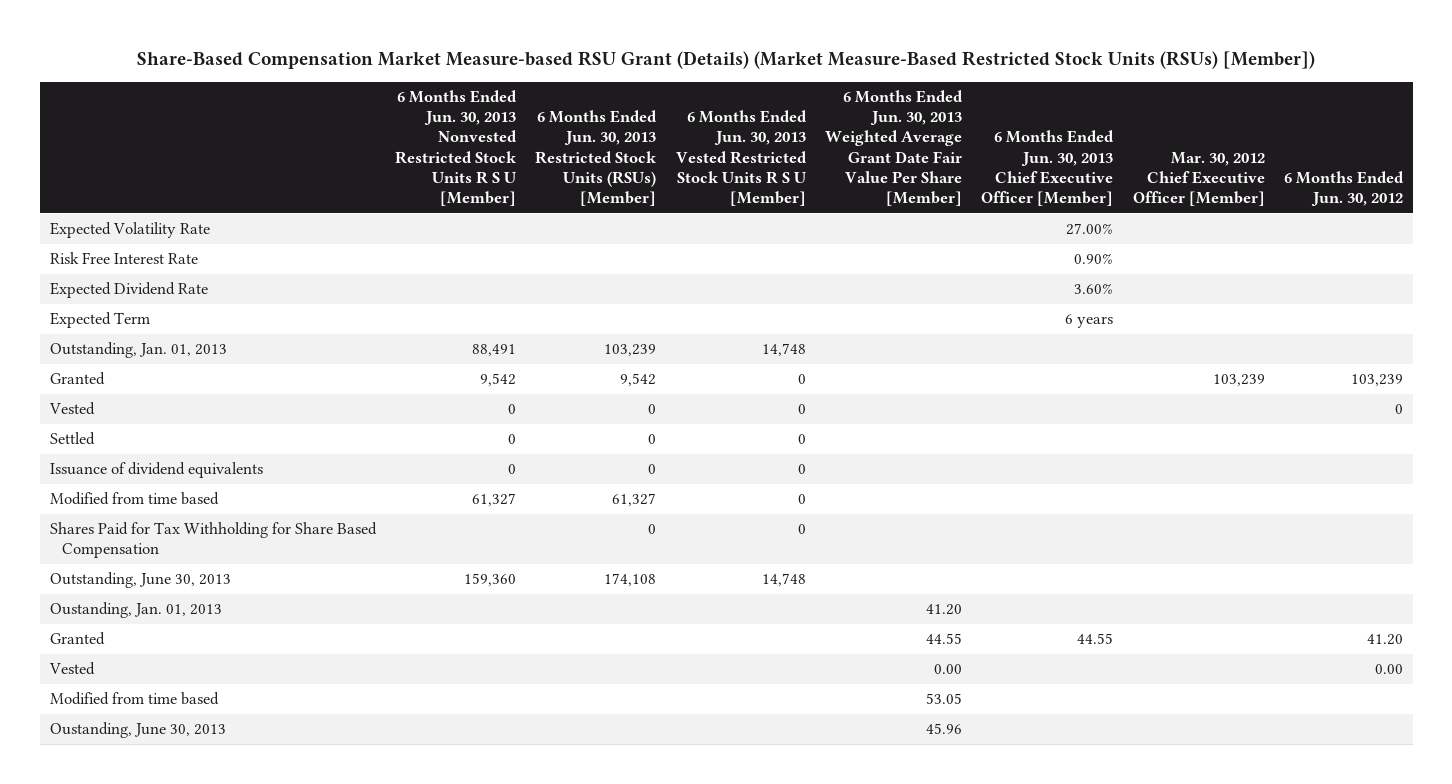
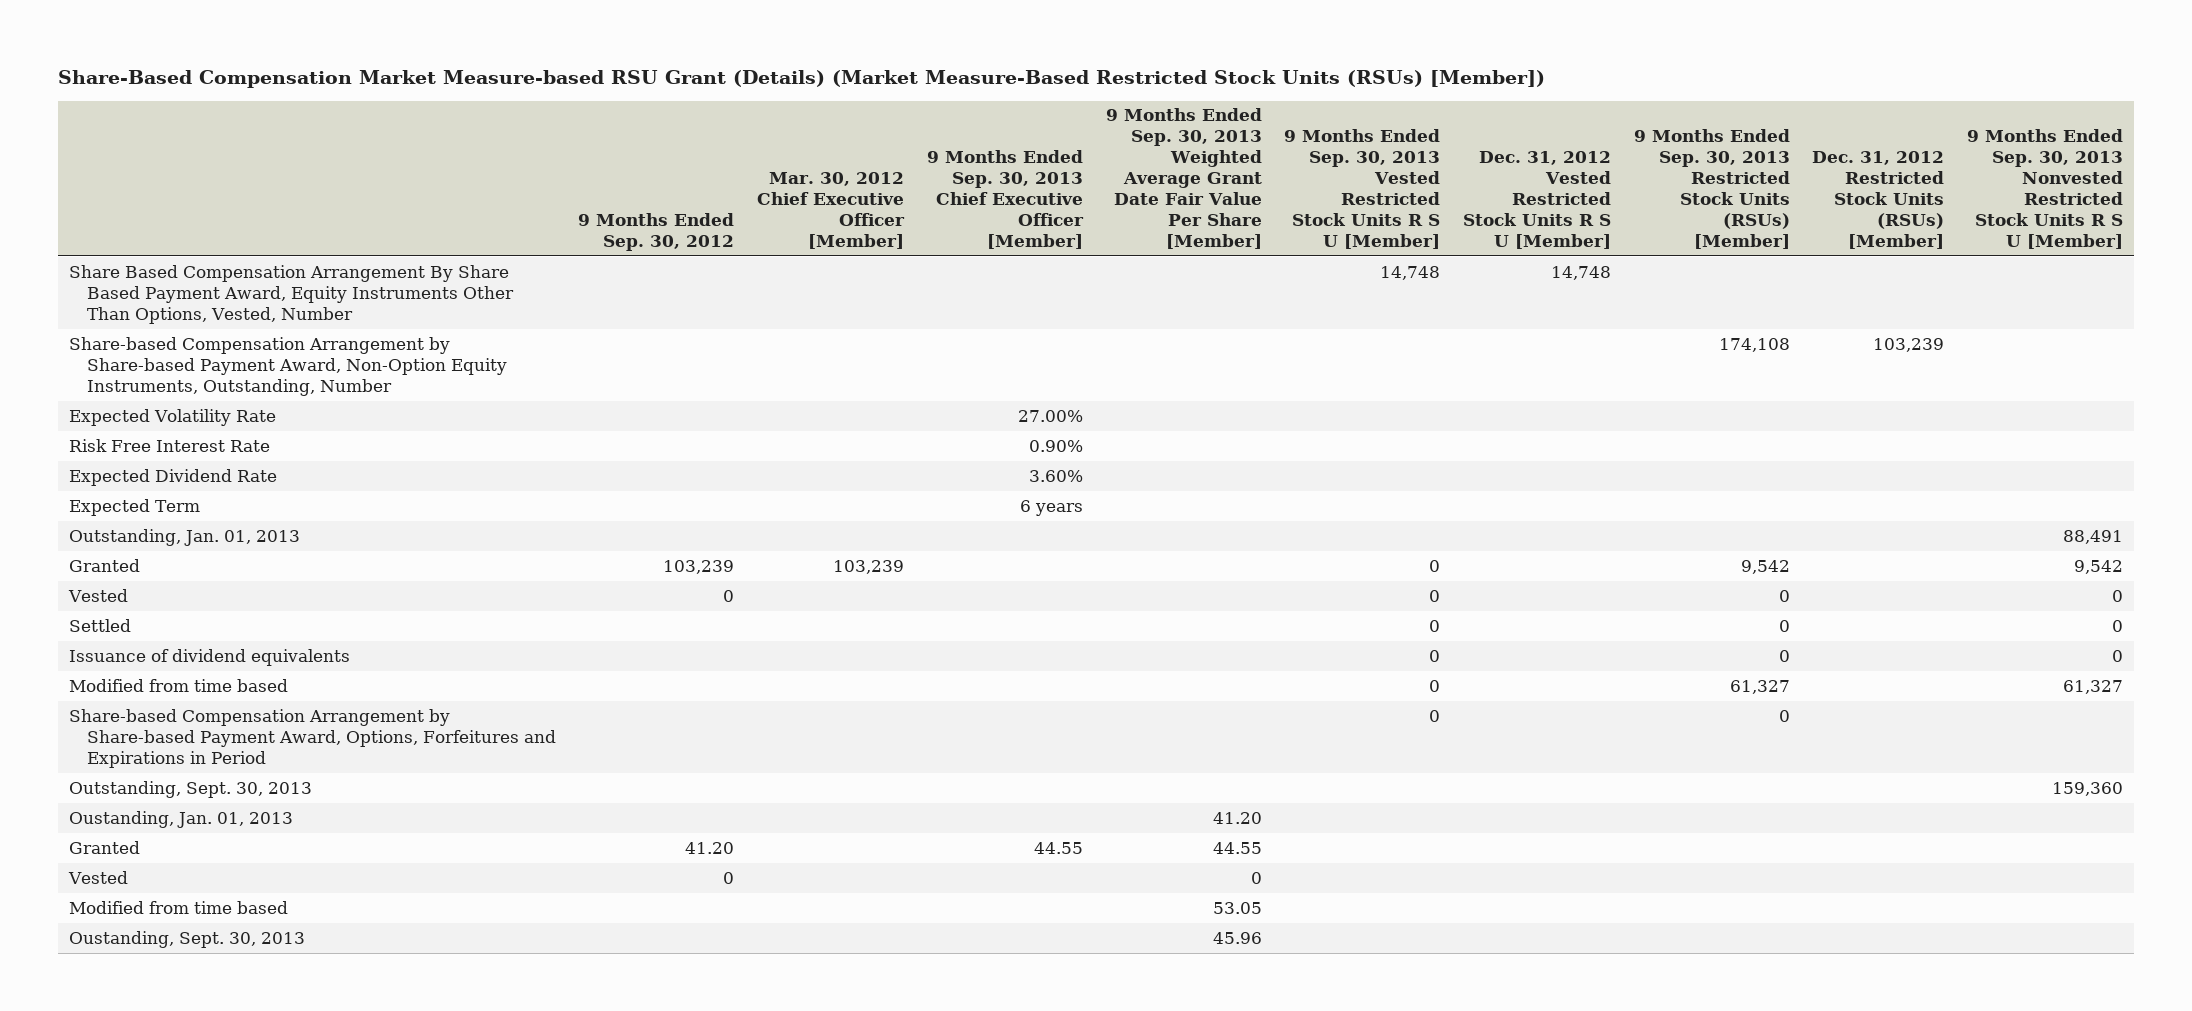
- | 6 Months Ended Jun. 30, 2013 Nonvested Restricted Stock Units R S U [Member] | 6 Months Ended Jun. 30, 2013 Restricted Stock Units (RSUs) [Member] | 6 Months Ended Jun. 30, 2013 Vested Restricted Stock Units R S U [Member] | 6 Months Ended Jun. 30, 2013 Weighted Average Grant Date Fair Value Per Share [Member] | 6 Months Ended Jun. 30, 2013 Chief Executive Officer [Member] | Mar. 30, 2012 Chief Executive Officer [Member] | 6 Months Ended Jun. 30, 2012
+ | 9 Months Ended Sep. 30, 2012 | Mar. 30, 2012 Chief Executive Officer [Member] | 9 Months Ended Sep. 30, 2013 Chief Executive Officer [Member] | 9 Months Ended Sep. 30, 2013 Weighted Average Grant Date Fair Value Per Share [Member] | 9 Months Ended Sep. 30, 2013 Vested Restricted Stock Units R S U [Member] | Dec. 31, 2012 Vested Restricted Stock Units R S U [Member] | 9 Months Ended Sep. 30, 2013 Restricted Stock Units (RSUs) [Member] | Dec. 31, 2012 Restricted Stock Units (RSUs) [Member] | 9 Months Ended Sep. 30, 2013 Nonvested Restricted Stock Units R S U [Member]
+ Share Based Compensation Arrangement By Share Based Payment Award, Equity Instruments Other Than Options, Vested, Number | | | | | 14,748 | 14,748 | | |
+ Share-based Compensation Arrangement by Share-based Payment Award, Non-Option Equity Instruments, Outstanding, Number | | | | | | | 174,108 | 103,239 |
- Shares Paid for Tax Withholding for Share Based Compensation | | 0 | 0 | | | |
- Outstanding, June 30, 2013 | 159,360 | 174,108 | 14,748 | | | |
+ Share-based Compensation Arrangement by Share-based Payment Award, Options, Forfeitures and Expirations in Period | | | | | 0 | | 0 | |
+ Outstanding, Sept. 30, 2013 | | | | | | | | | 159,360
- Oustanding, June 30, 2013 | | | | 45.96 | | |
+ Oustanding, Sept. 30, 2013 | | | | 45.96 | | | | |

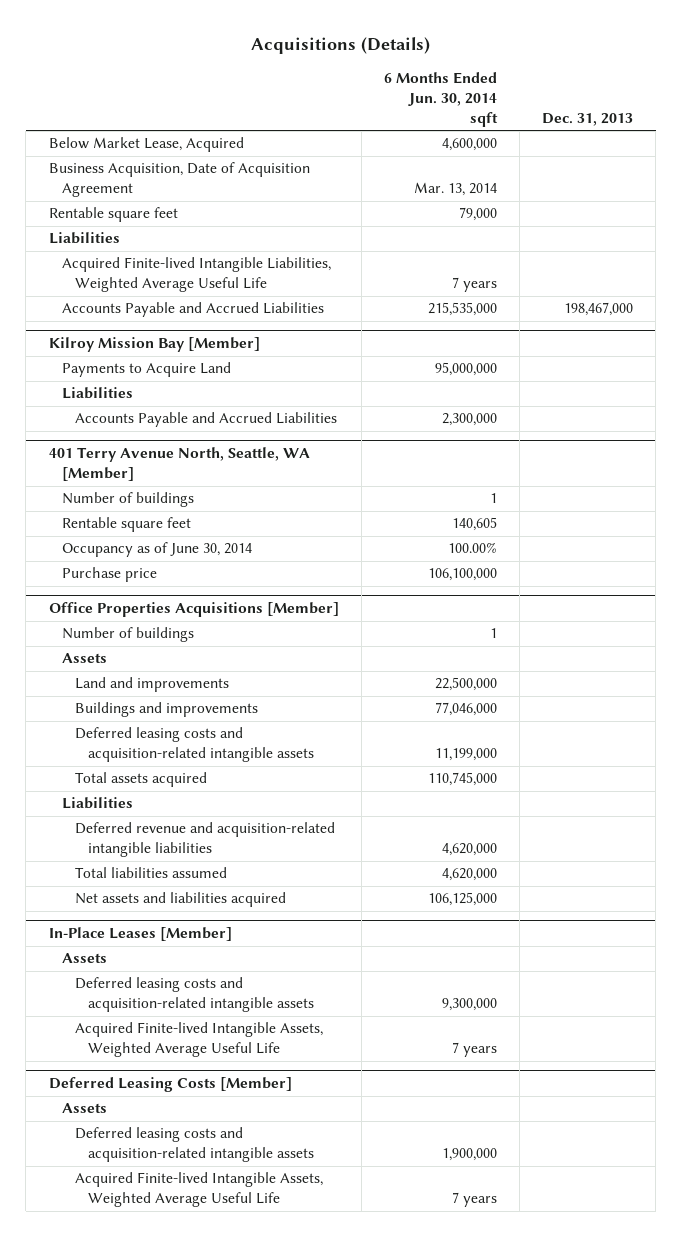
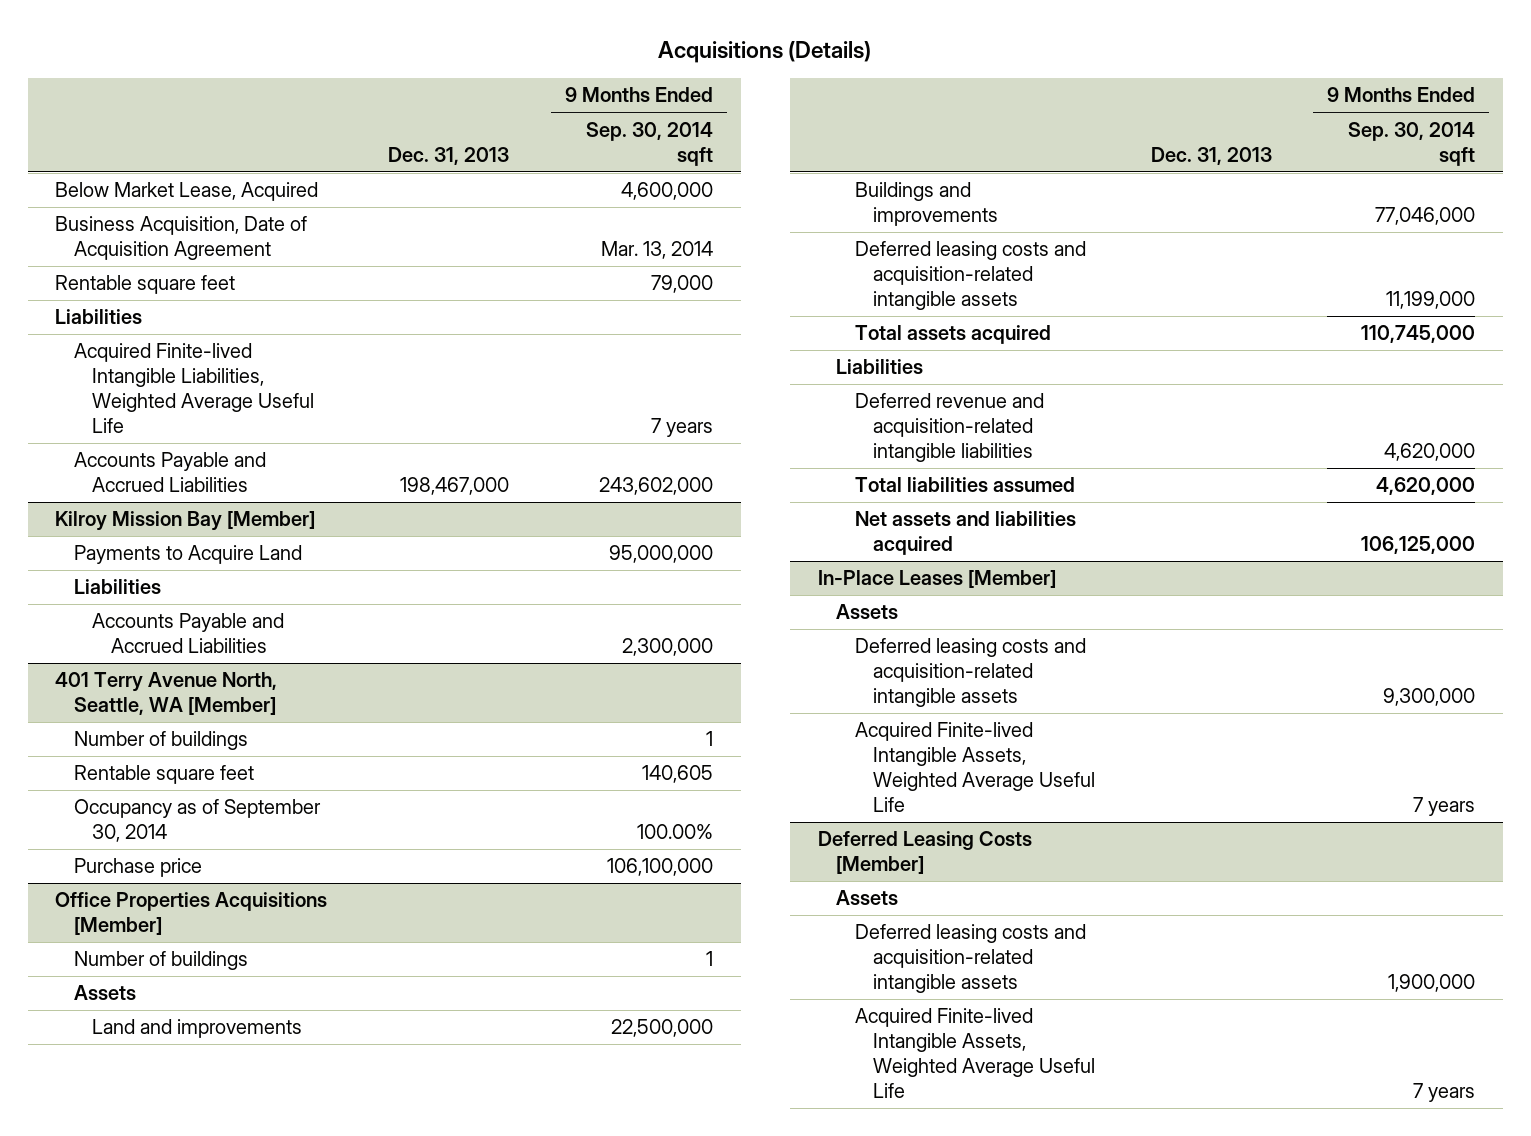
- | 6 Months Ended Jun. 30, 2014 sqft | Dec. 31, 2013
+ | Dec. 31, 2013 | 9 Months Ended Sep. 30, 2014 sqft
@ 401 Terry Avenue North, Seattle, WA [Member]
- Occupancy as of June 30, 2014 | 100.00% |
+ Occupancy as of September 30, 2014 | | 100.00%

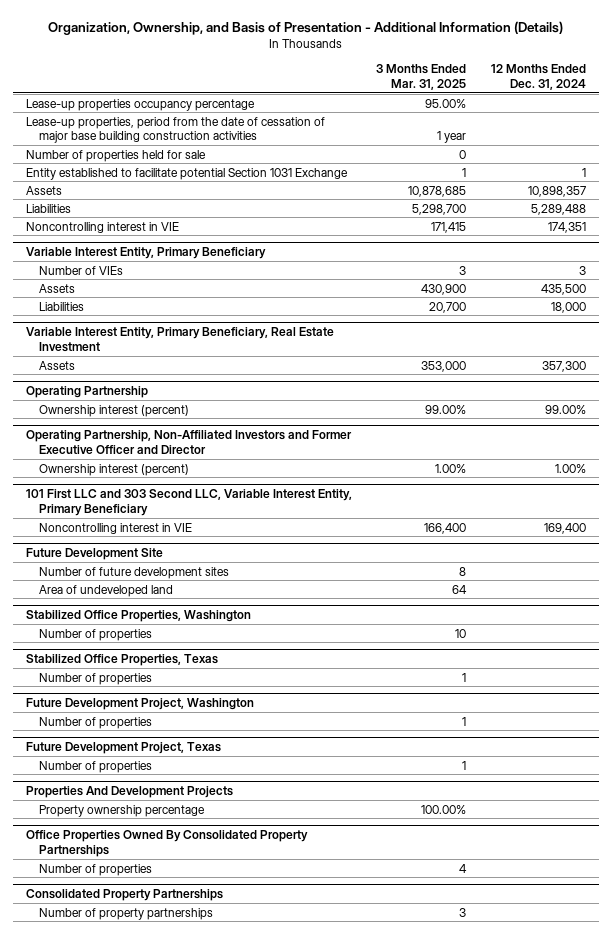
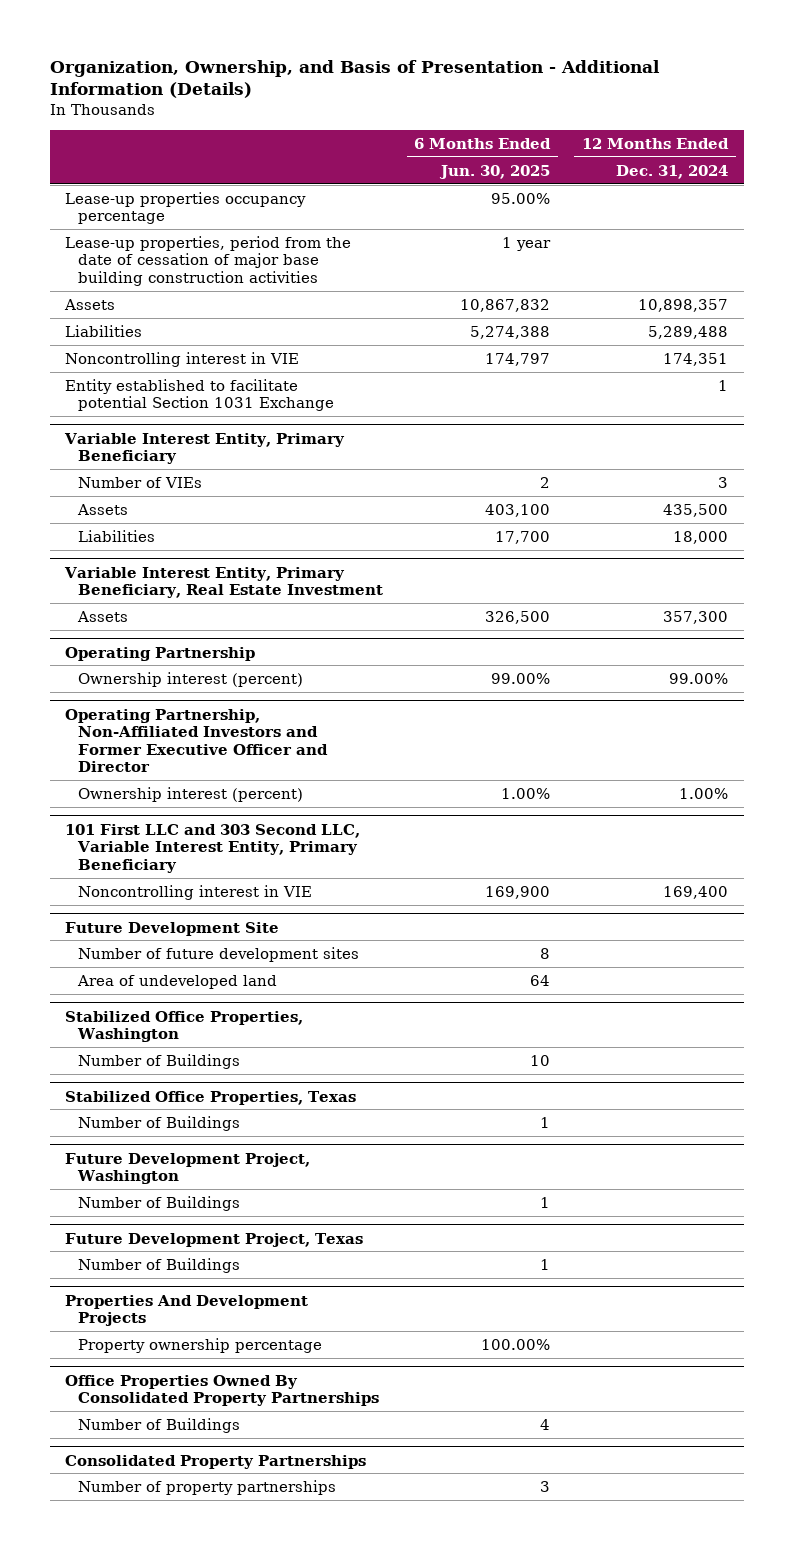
- | 3 Months Ended Mar. 31, 2025 | 12 Months Ended Dec. 31, 2024
+ | 6 Months Ended Jun. 30, 2025 | 12 Months Ended Dec. 31, 2024
- Number of properties held for sale | 0 |
moved down: Entity established to facilitate potential Section 1031 Exchange | | 1
@ Stabilized Office Properties, Washington
- Number of properties | 10 |
+ Number of Buildings | 10 |
@ Stabilized Office Properties, Texas
- Number of properties | 1 |
+ Number of Buildings | 1 |
@ Future Development Project, Washington
- Number of properties | 1 |
+ Number of Buildings | 1 |
@ Future Development Project, Texas
- Number of properties | 1 |
+ Number of Buildings | 1 |
@ Office Properties Owned By Consolidated Property Partnerships
- Number of properties | 4 |
+ Number of Buildings | 4 |

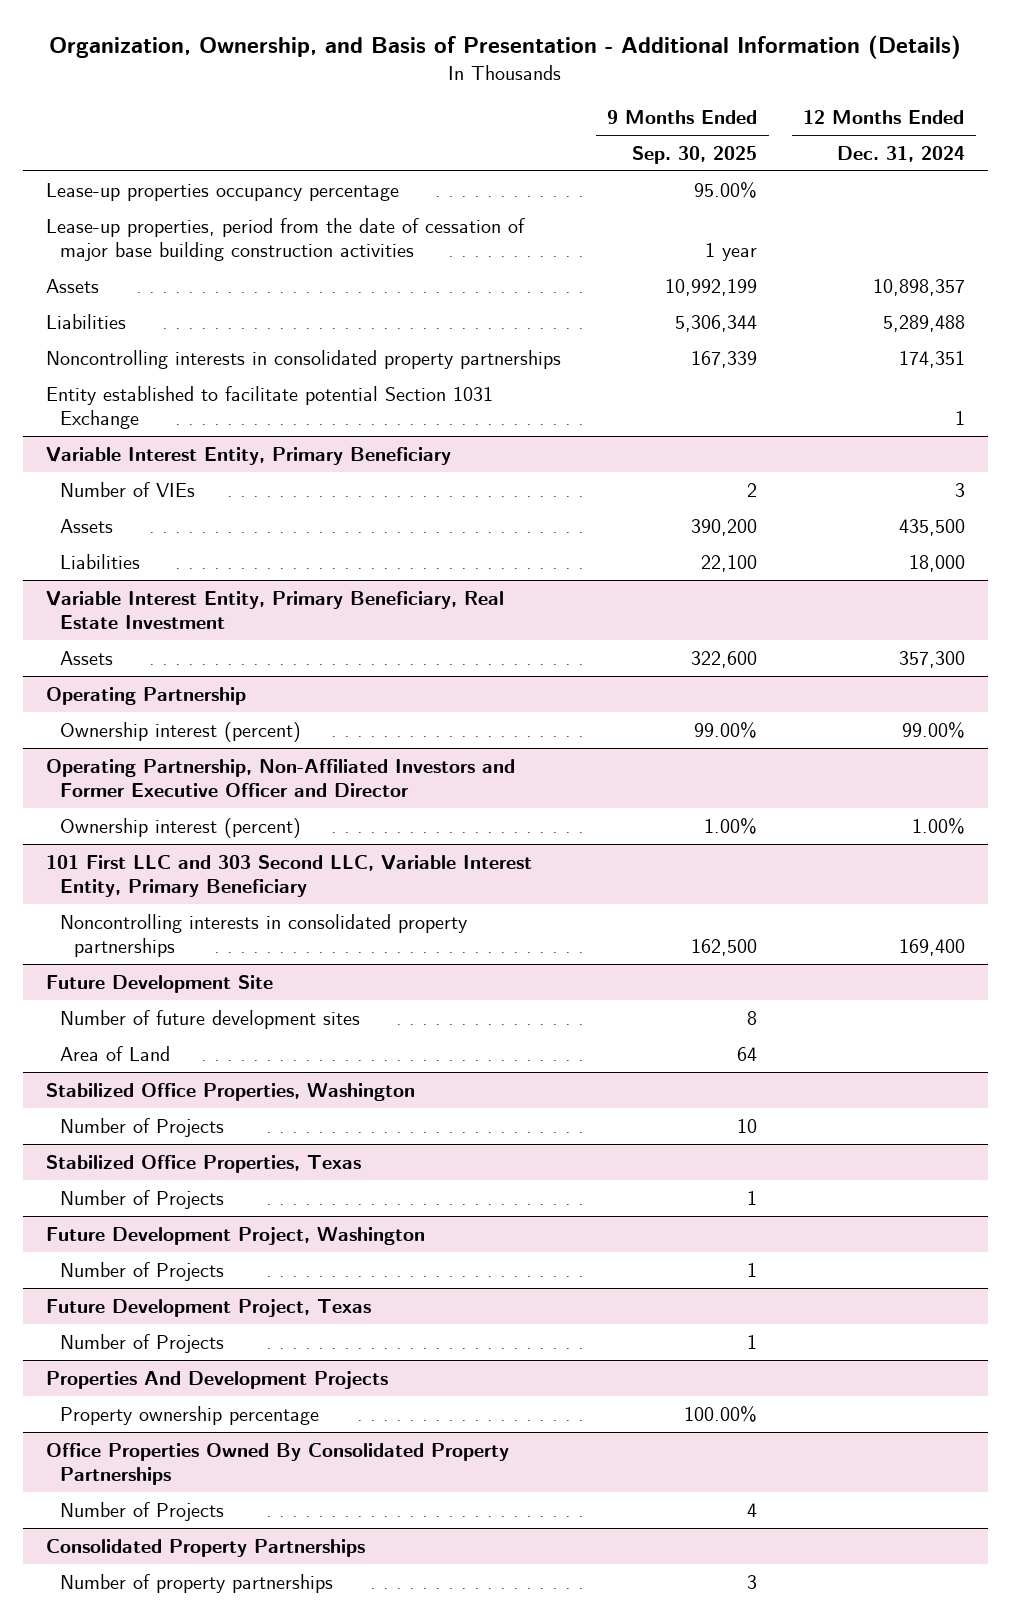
- | 6 Months Ended Jun. 30, 2025 | 12 Months Ended Dec. 31, 2024
+ | 9 Months Ended Sep. 30, 2025 | 12 Months Ended Dec. 31, 2024
- Noncontrolling interest in VIE | 174,797 | 174,351
+ Noncontrolling interests in consolidated property partnerships | 167,339 | 174,351
@ 101 First LLC and 303 Second LLC, Variable Interest Entity, Primary Beneficiary
- Noncontrolling interest in VIE | 169,900 | 169,400
+ Noncontrolling interests in consolidated property partnerships | 162,500 | 169,400
@ Future Development Site
- Area of undeveloped land | 64 |
+ Area of Land | 64 |
@ Stabilized Office Properties, Washington
- Number of Buildings | 10 |
+ Number of Projects | 10 |
@ Stabilized Office Properties, Texas
- Number of Buildings | 1 |
+ Number of Projects | 1 |
@ Future Development Project, Washington
- Number of Buildings | 1 |
+ Number of Projects | 1 |
@ Future Development Project, Texas
- Number of Buildings | 1 |
+ Number of Projects | 1 |
@ Office Properties Owned By Consolidated Property Partnerships
- Number of Buildings | 4 |
+ Number of Projects | 4 |

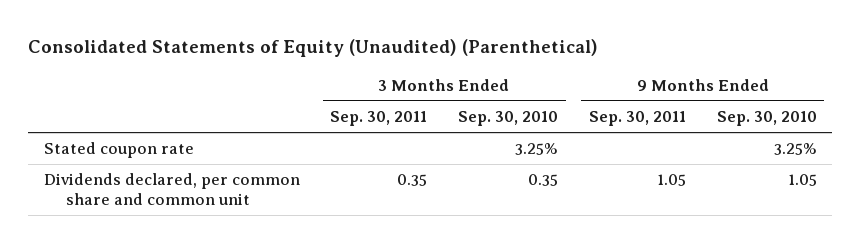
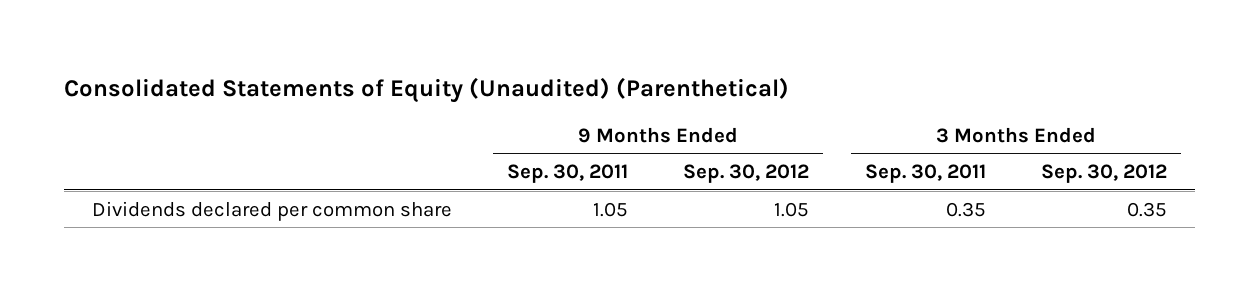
- | 3 Months Ended Sep. 30, 2011 | 3 Months Ended Sep. 30, 2010 | 9 Months Ended Sep. 30, 2011 | 9 Months Ended Sep. 30, 2010
+ | 9 Months Ended Sep. 30, 2011 | 9 Months Ended Sep. 30, 2012 | 3 Months Ended Sep. 30, 2011 | 3 Months Ended Sep. 30, 2012
- Stated coupon rate | | 3.25% | | 3.25%
- Dividends declared, per common share and common unit | 0.35 | 0.35 | 1.05 | 1.05
+ Dividends declared per common share | 1.05 | 1.05 | 0.35 | 0.35

